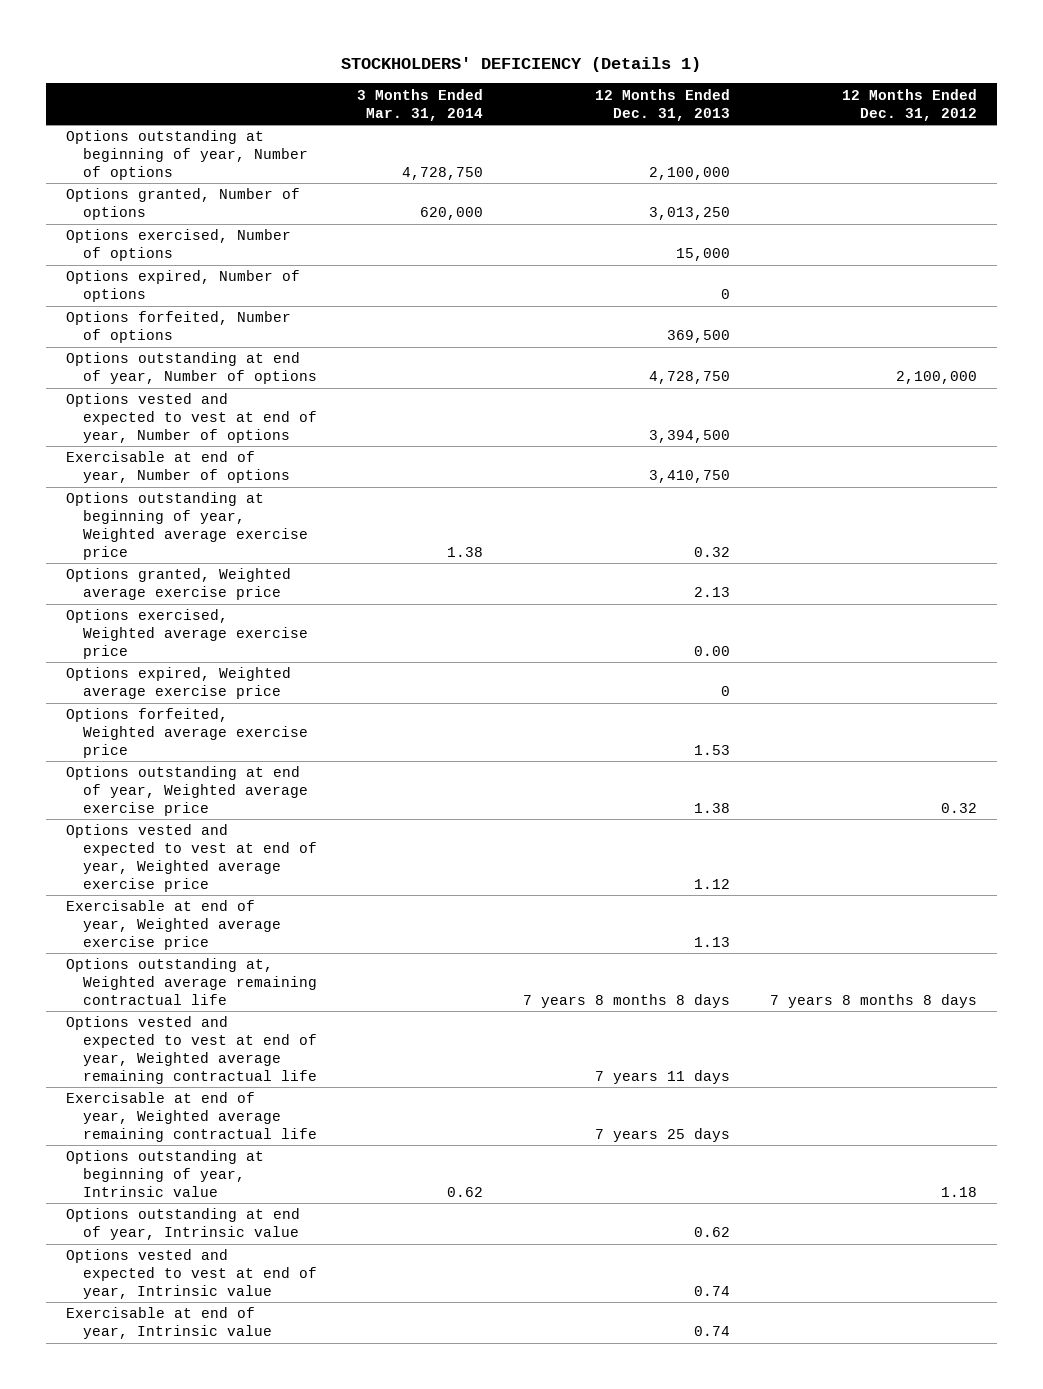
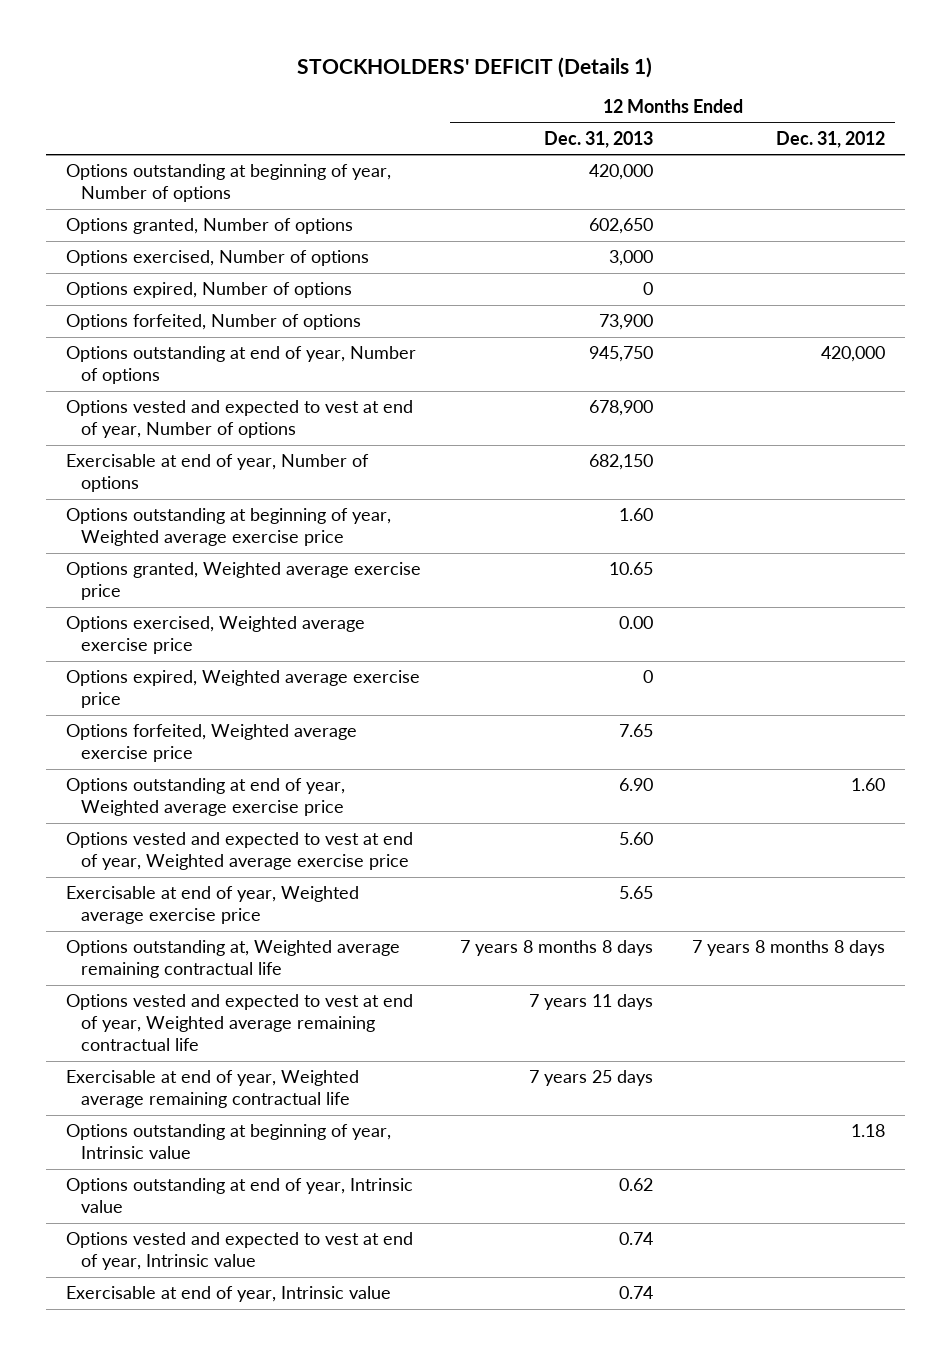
- STOCKHOLDERS' DEFICIENCY (Details 1)
+ STOCKHOLDERS' DEFICIT (Details 1)
- | 3 Months Ended Mar. 31, 2014 | 12 Months Ended Dec. 31, 2013 | 12 Months Ended Dec. 31, 2012
+ | 12 Months Ended Dec. 31, 2013 | 12 Months Ended Dec. 31, 2012
- Options outstanding at beginning of year, Number of options | 4,728,750 | 2,100,000 |
- Options granted, Number of options | 620,000 | 3,013,250 |
- Options exercised, Number of options | | 15,000 |
+ Options outstanding at beginning of year, Number of options | 420,000 |
+ Options granted, Number of options | 602,650 |
+ Options exercised, Number of options | 3,000 |
- Options forfeited, Number of options | | 369,500 |
- Options outstanding at end of year, Number of options | | 4,728,750 | 2,100,000
- Options vested and expected to vest at end of year, Number of options | | 3,394,500 |
- Exercisable at end of year, Number of options | | 3,410,750 |
- Options outstanding at beginning of year, Weighted average exercise price | 1.38 | 0.32 |
- Options granted, Weighted average exercise price | | 2.13 |
+ Options forfeited, Number of options | 73,900 |
+ Options outstanding at end of year, Number of options | 945,750 | 420,000
+ Options vested and expected to vest at end of year, Number of options | 678,900 |
+ Exercisable at end of year, Number of options | 682,150 |
+ Options outstanding at beginning of year, Weighted average exercise price | 1.60 |
+ Options granted, Weighted average exercise price | 10.65 |
- Options forfeited, Weighted average exercise price | | 1.53 |
- Options outstanding at end of year, Weighted average exercise price | | 1.38 | 0.32
- Options vested and expected to vest at end of year, Weighted average exercise price | | 1.12 |
- Exercisable at end of year, Weighted average exercise price | | 1.13 |
+ Options forfeited, Weighted average exercise price | 7.65 |
+ Options outstanding at end of year, Weighted average exercise price | 6.90 | 1.60
+ Options vested and expected to vest at end of year, Weighted average exercise price | 5.60 |
+ Exercisable at end of year, Weighted average exercise price | 5.65 |

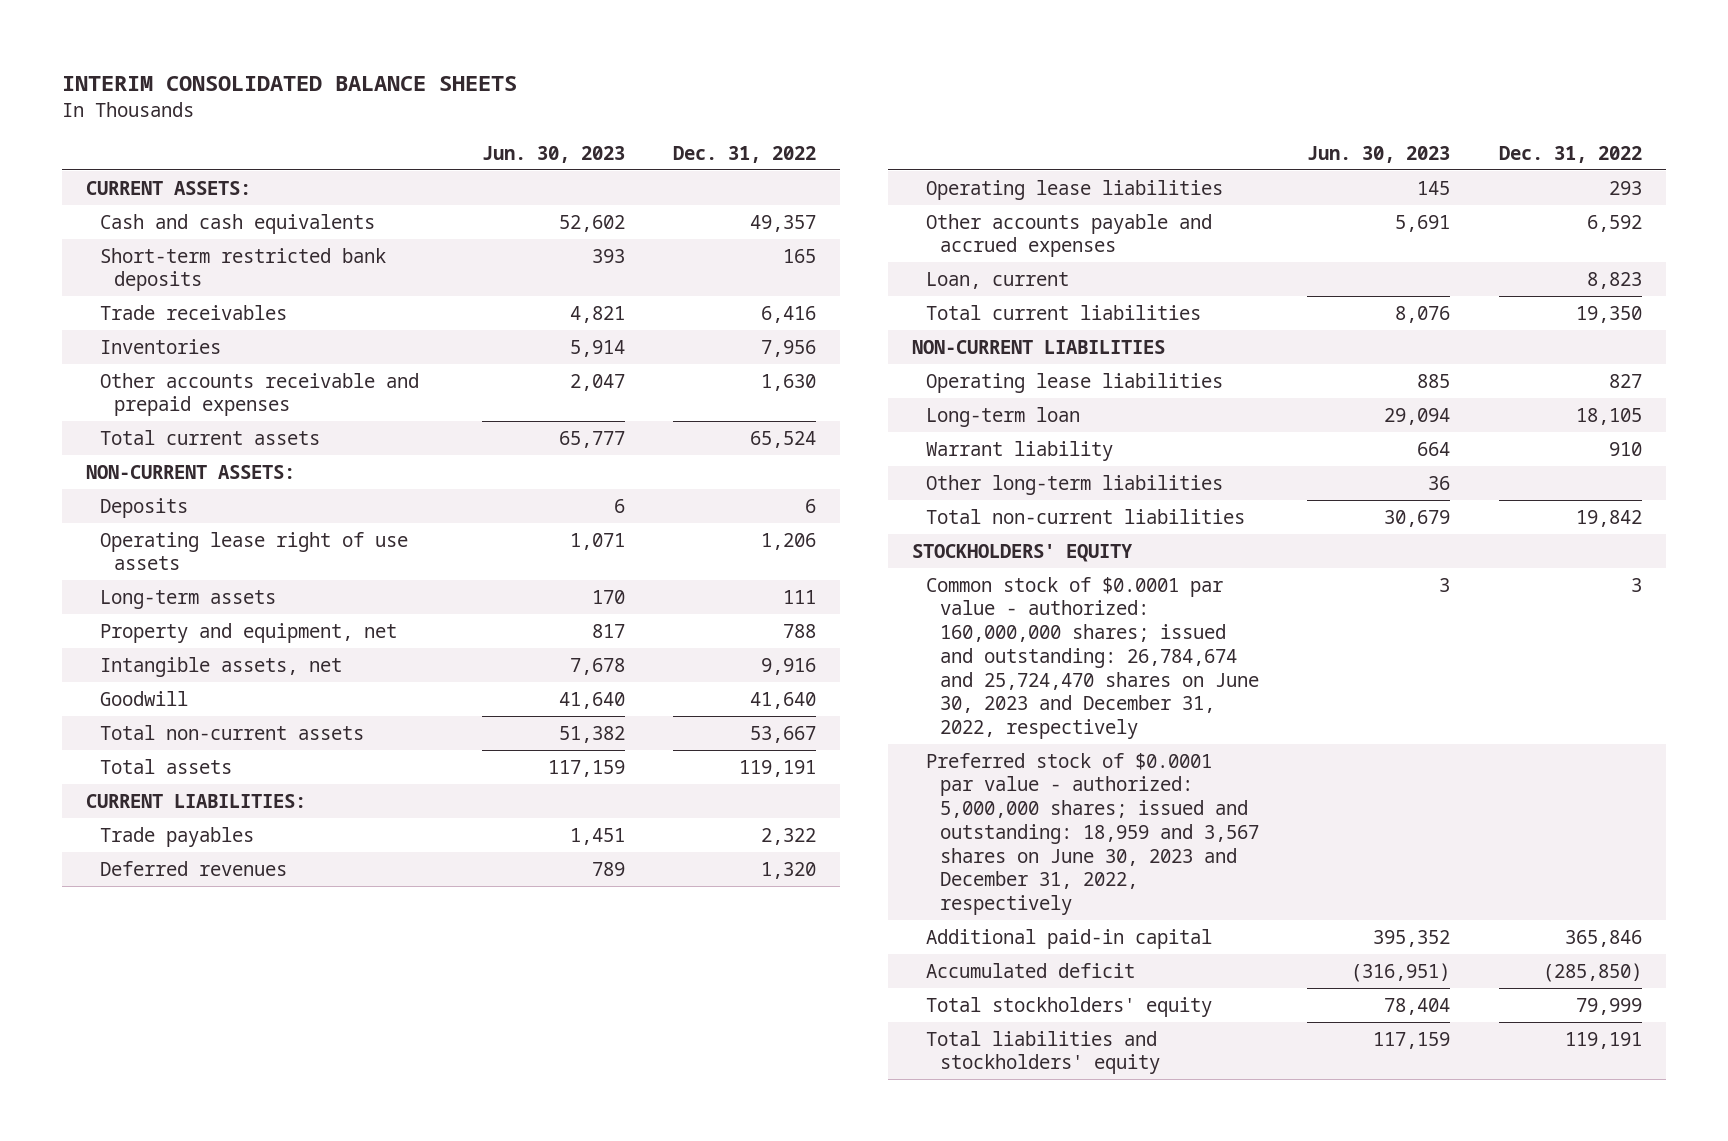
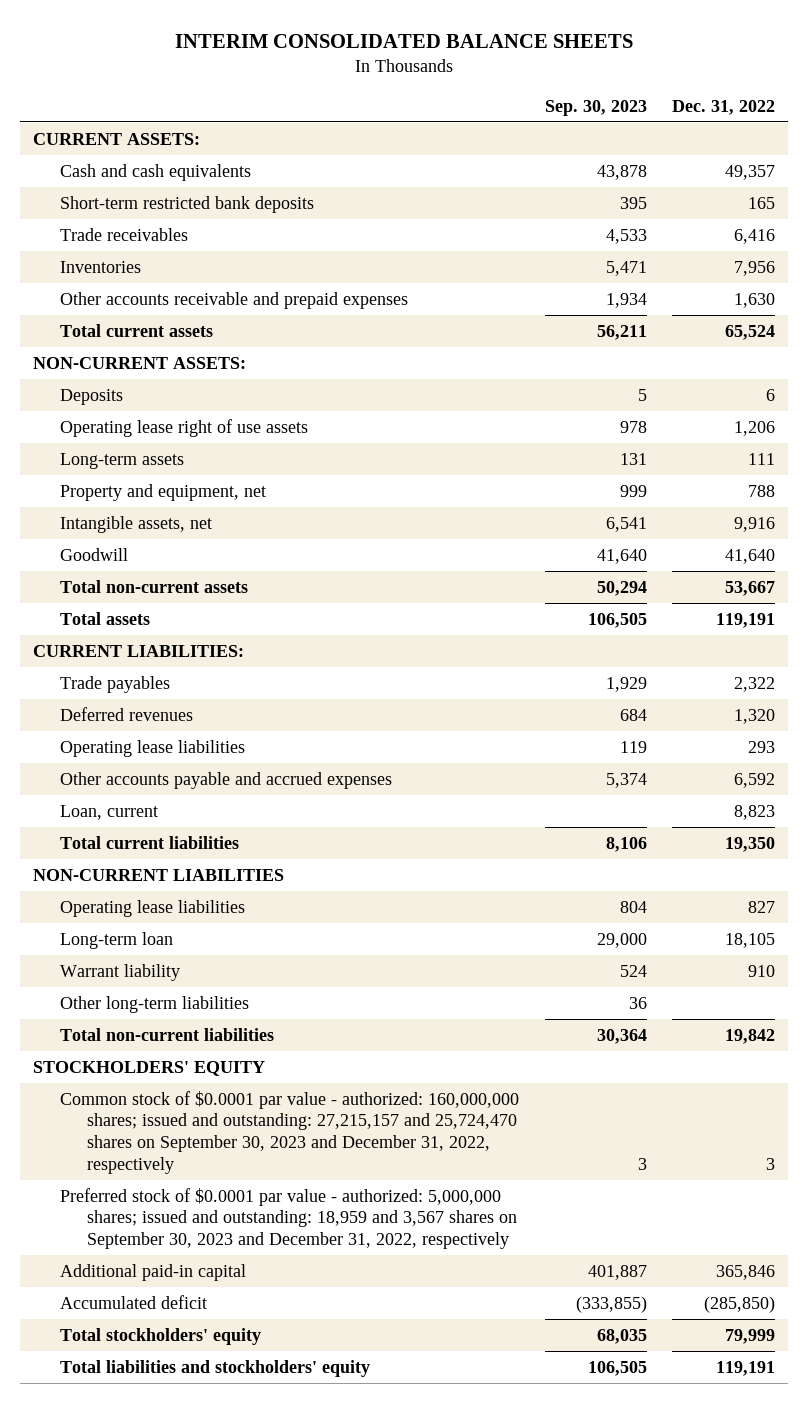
- | Jun. 30, 2023 | Dec. 31, 2022
+ | Sep. 30, 2023 | Dec. 31, 2022
- Common stock of $0.0001 par value - authorized: 160,000,000 shares; issued and outstanding: 26,784,674 and 25,724,470 shares on June 30, 2023 and December 31, 2022, respectively | 3 | 3
- Preferred stock of $0.0001 par value - authorized: 5,000,000 shares; issued and outstanding: 18,959 and 3,567 shares on June 30, 2023 and December 31, 2022, respectively
+ Common stock of $0.0001 par value - authorized: 160,000,000 shares; issued and outstanding: 27,215,157 and 25,724,470 shares on September 30, 2023 and December 31, 2022, respectively | 3 | 3
+ Preferred stock of $0.0001 par value - authorized: 5,000,000 shares; issued and outstanding: 18,959 and 3,567 shares on September 30, 2023 and December 31, 2022, respectively

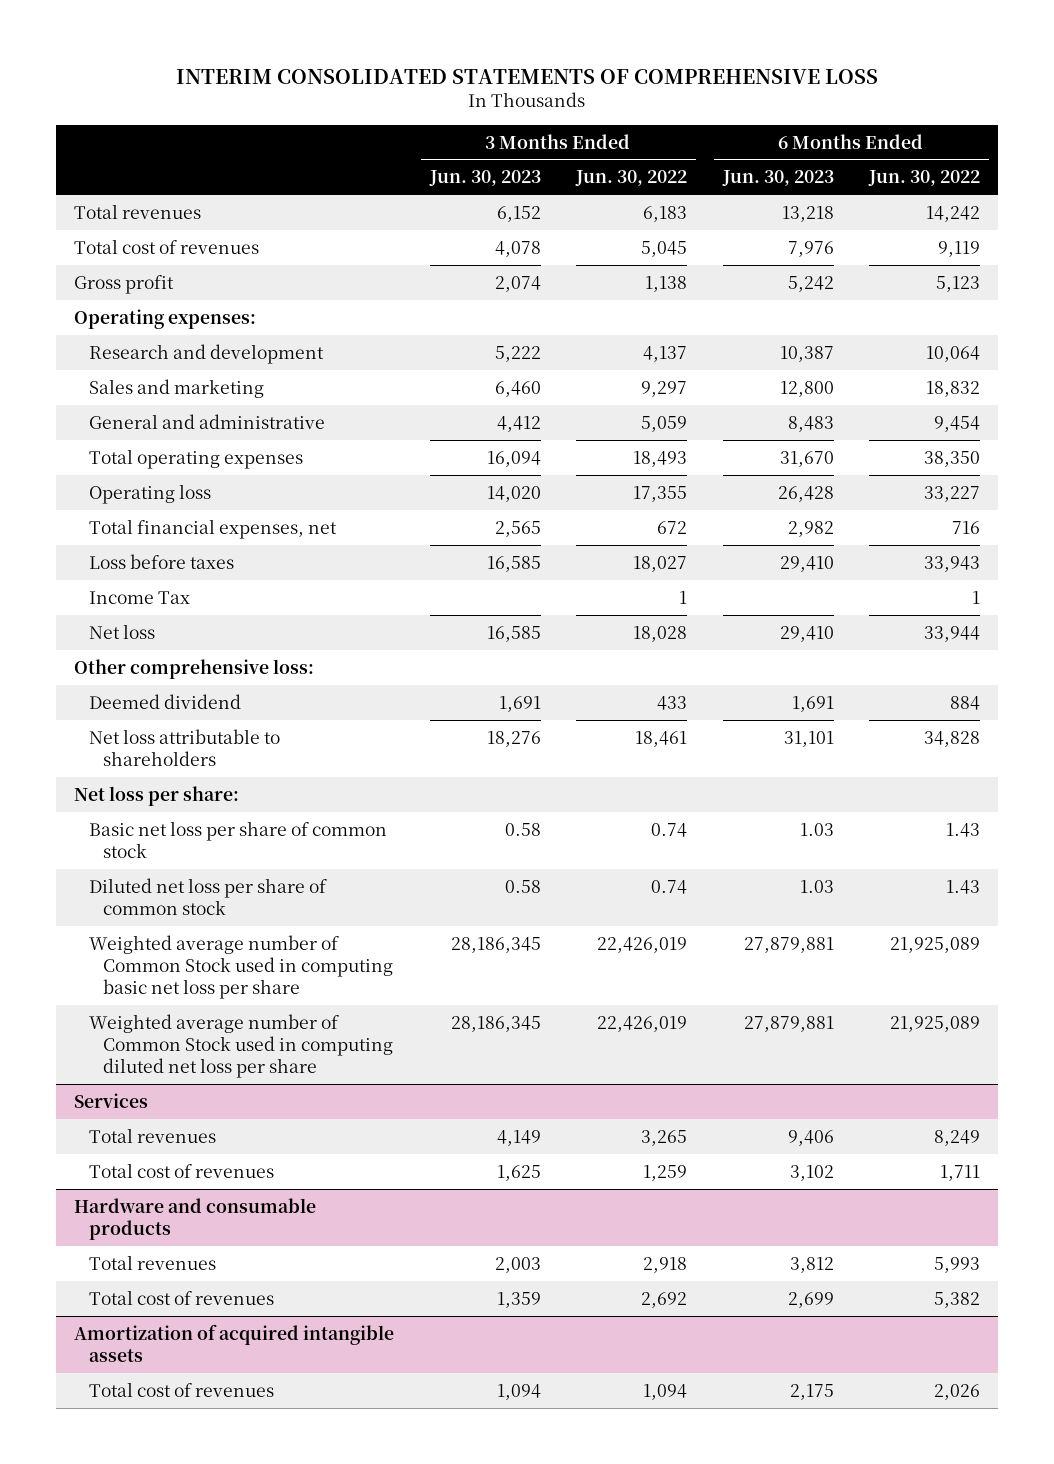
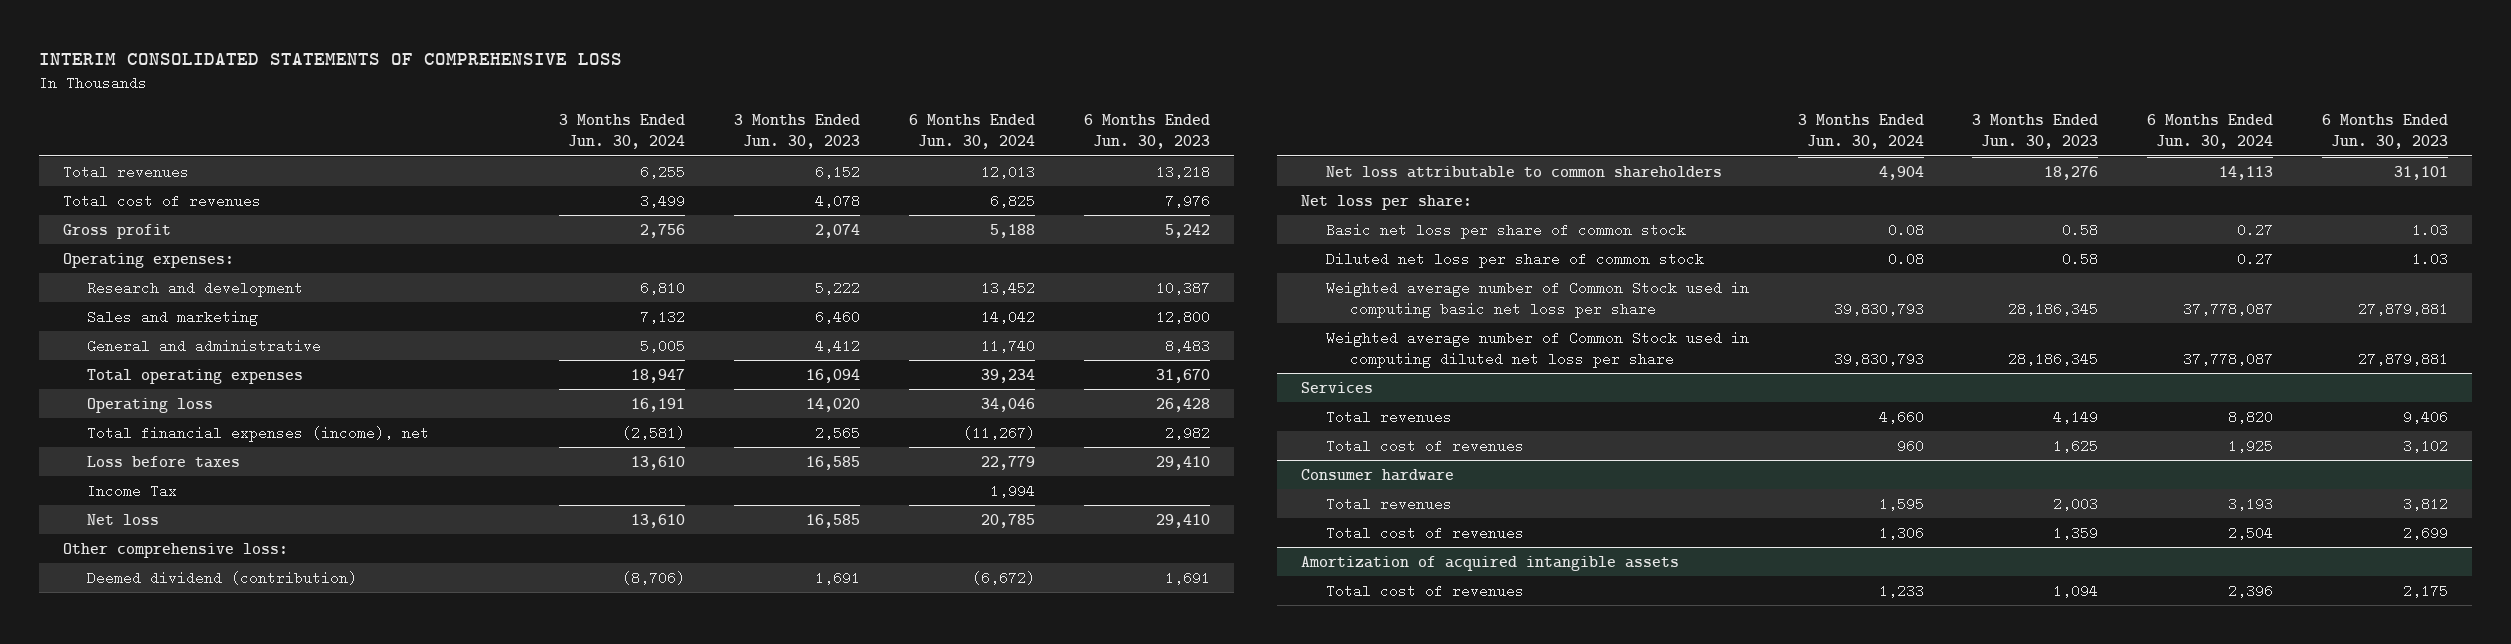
- | 3 Months Ended Jun. 30, 2023 | 3 Months Ended Jun. 30, 2022 | 6 Months Ended Jun. 30, 2023 | 6 Months Ended Jun. 30, 2022
+ | 3 Months Ended Jun. 30, 2024 | 3 Months Ended Jun. 30, 2023 | 6 Months Ended Jun. 30, 2024 | 6 Months Ended Jun. 30, 2023
- Total financial expenses, net | 2,565 | 672 | 2,982 | 716
+ Total financial expenses (income), net | (2,581) | 2,565 | (11,267) | 2,982
- Deemed dividend | 1,691 | 433 | 1,691 | 884
- Net loss attributable to shareholders | 18,276 | 18,461 | 31,101 | 34,828
+ Deemed dividend (contribution) | (8,706) | 1,691 | (6,672) | 1,691
+ Net loss attributable to common shareholders | 4,904 | 18,276 | 14,113 | 31,101
- Hardware and consumable products
+ Consumer hardware

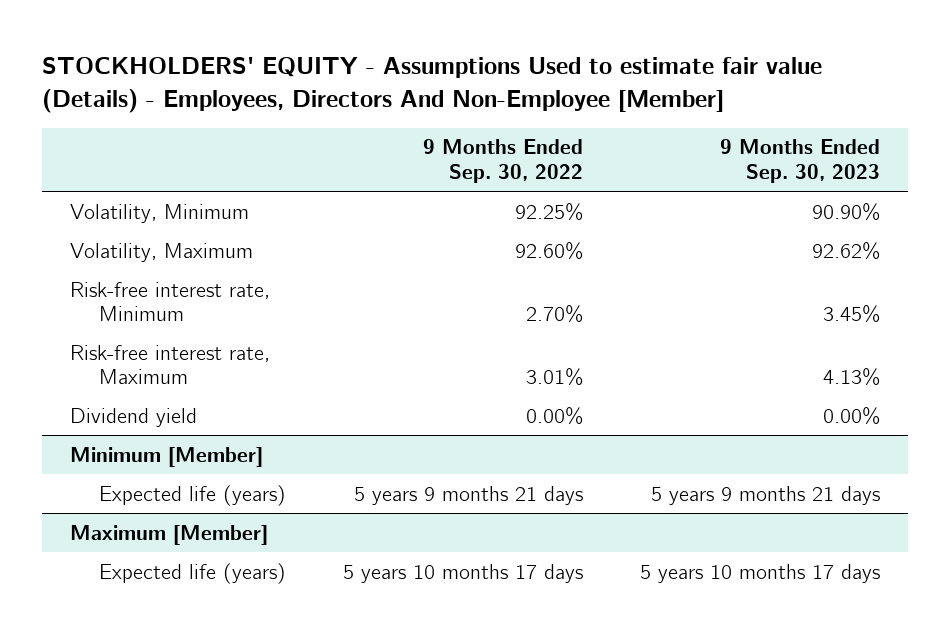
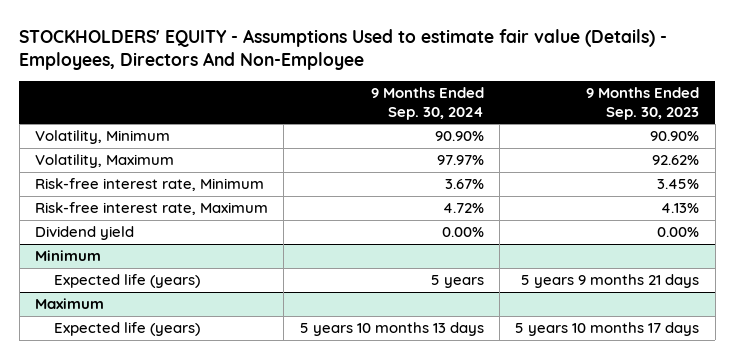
- STOCKHOLDERS' EQUITY - Assumptions Used to estimate fair value (Details) - Employees, Directors And Non-Employee [Member]
+ STOCKHOLDERS' EQUITY - Assumptions Used to estimate fair value (Details) - Employees, Directors And Non-Employee
- | 9 Months Ended Sep. 30, 2022 | 9 Months Ended Sep. 30, 2023
+ | 9 Months Ended Sep. 30, 2024 | 9 Months Ended Sep. 30, 2023
- Minimum [Member]
+ Minimum
- Maximum [Member]
+ Maximum

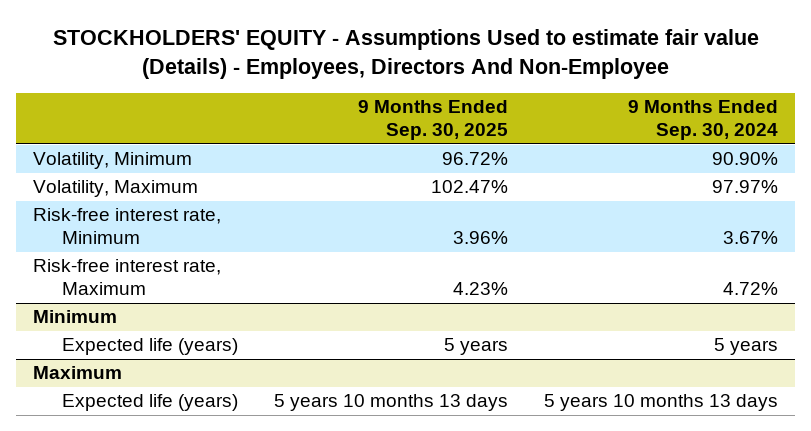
- | 9 Months Ended Sep. 30, 2024 | 9 Months Ended Sep. 30, 2023
+ | 9 Months Ended Sep. 30, 2025 | 9 Months Ended Sep. 30, 2024
- Dividend yield | 0.00% | 0.00%

